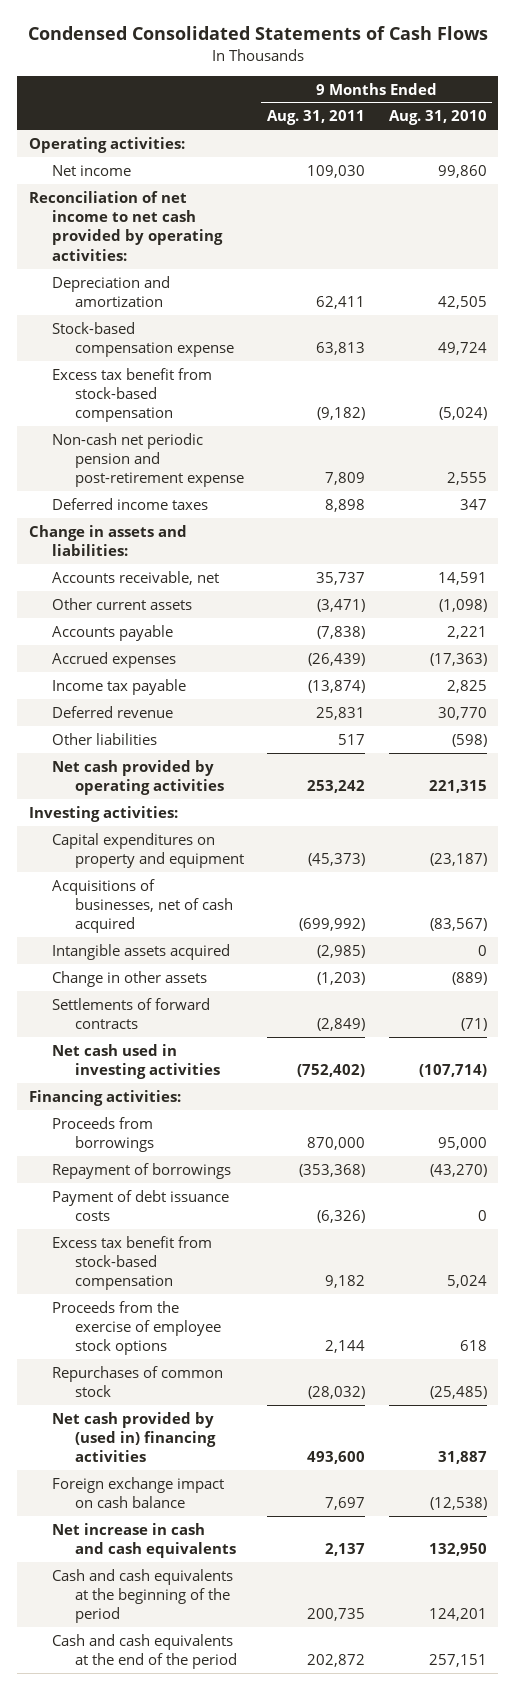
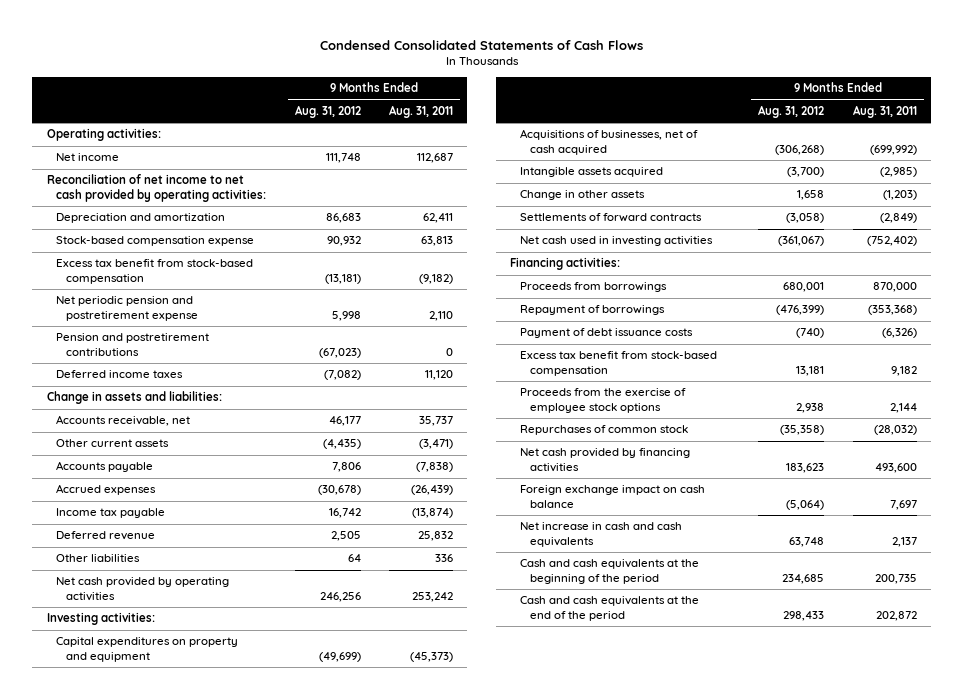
- | 9 Months Ended Aug. 31, 2011 | 9 Months Ended Aug. 31, 2010
+ | 9 Months Ended Aug. 31, 2012 | 9 Months Ended Aug. 31, 2011
- Net income | 109,030 | 99,860
+ Net income | 111,748 | 112,687
- Non-cash net periodic pension and post-retirement expense | 7,809 | 2,555
- Deferred income taxes | 8,898 | 347
+ Net periodic pension and postretirement expense | 5,998 | 2,110
+ Pension and postretirement contributions | (67,023) | 0
+ Deferred income taxes | (7,082) | 11,120
- Deferred revenue | 25,831 | 30,770
- Other liabilities | 517 | (598)
+ Deferred revenue | 2,505 | 25,832
+ Other liabilities | 64 | 336
- Net cash provided by (used in) financing activities | 493,600 | 31,887
+ Net cash provided by financing activities | 183,623 | 493,600

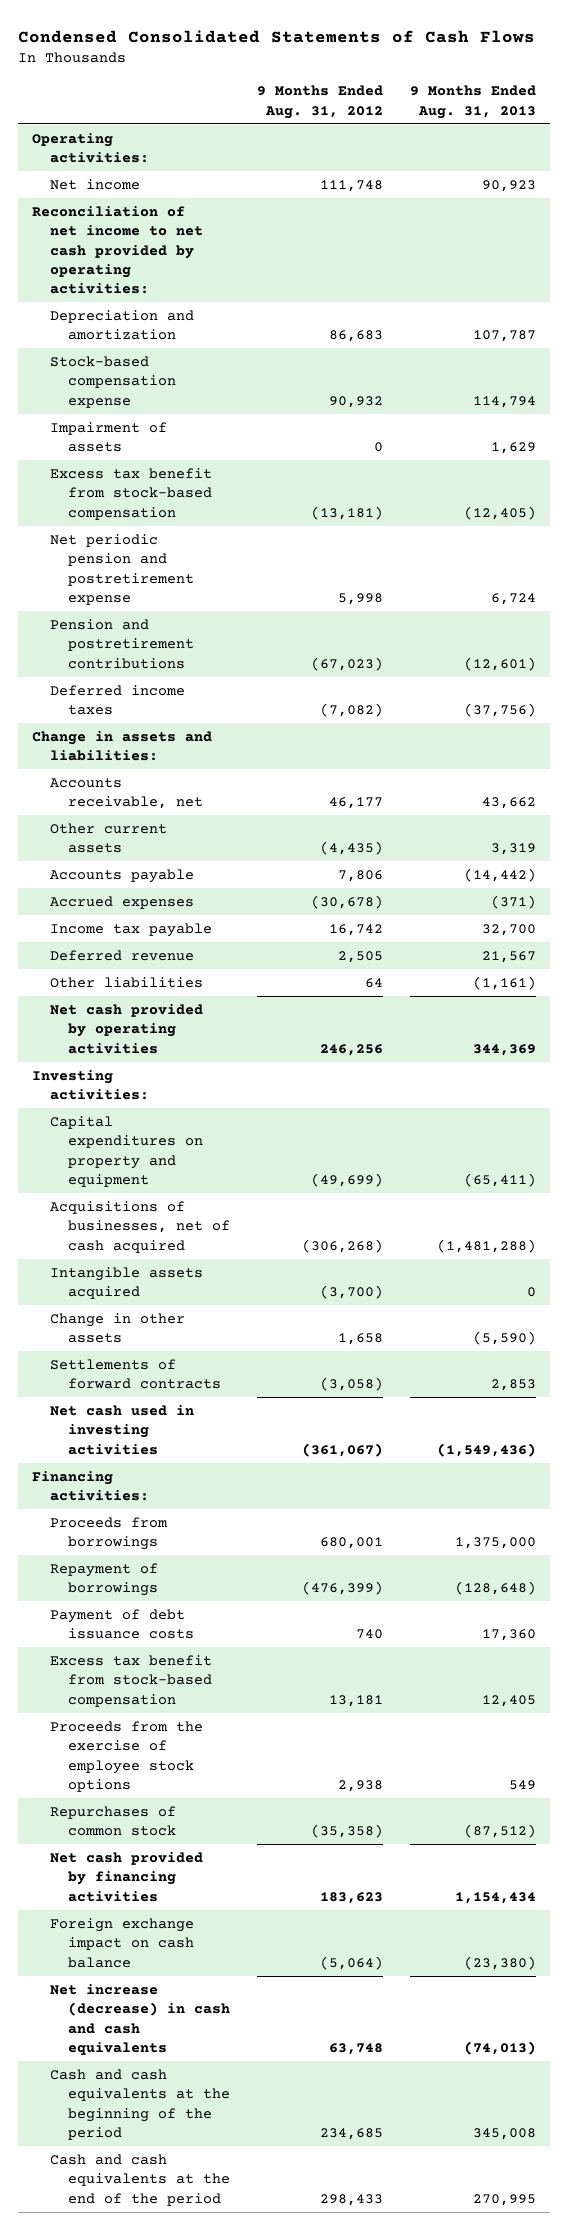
- | 9 Months Ended Aug. 31, 2012 | 9 Months Ended Aug. 31, 2011
+ | 9 Months Ended Aug. 31, 2012 | 9 Months Ended Aug. 31, 2013
+ Impairment of assets | 0 | 1,629
- Payment of debt issuance costs | (740) | (6,326)
+ Payment of debt issuance costs | 740 | 17,360
- Net increase in cash and cash equivalents | 63,748 | 2,137
+ Net increase (decrease) in cash and cash equivalents | 63,748 | (74,013)

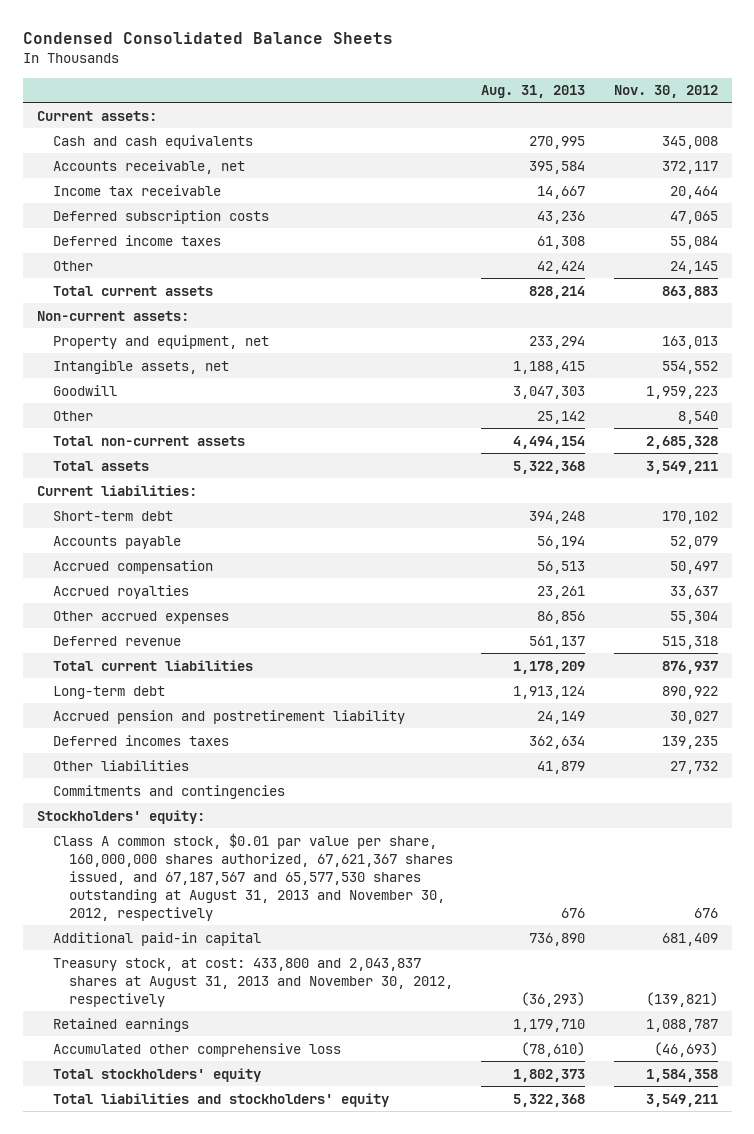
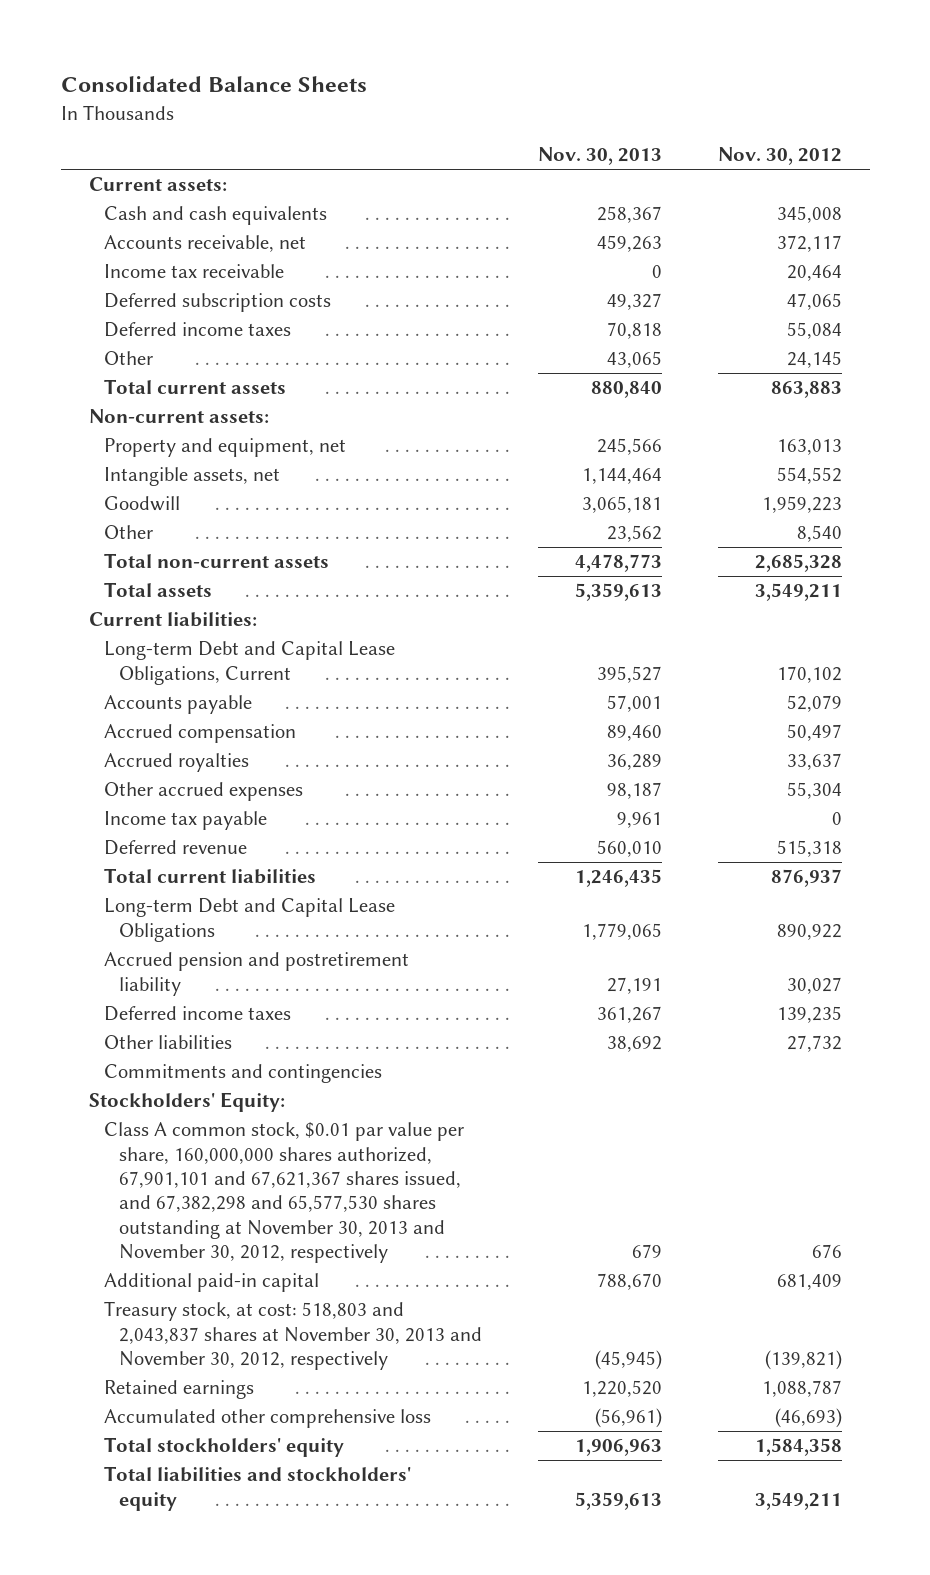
- Condensed Consolidated Balance Sheets
+ Consolidated Balance Sheets
- | Aug. 31, 2013 | Nov. 30, 2012
+ | Nov. 30, 2013 | Nov. 30, 2012
- Short-term debt | 394,248 | 170,102
+ Long-term Debt and Capital Lease Obligations, Current | 395,527 | 170,102
+ Income tax payable | 9,961 | 0
- Long-term debt | 1,913,124 | 890,922
+ Long-term Debt and Capital Lease Obligations | 1,779,065 | 890,922
- Deferred incomes taxes | 362,634 | 139,235
+ Deferred income taxes | 361,267 | 139,235
- Stockholders' equity:
- Class A common stock, $0.01 par value per share, 160,000,000 shares authorized, 67,621,367 shares issued, and 67,187,567 and 65,577,530 shares outstanding at August 31, 2013 and November 30, 2012, respectively | 676 | 676
+ Stockholders' Equity:
+ Class A common stock, $0.01 par value per share, 160,000,000 shares authorized, 67,901,101 and 67,621,367 shares issued, and 67,382,298 and 65,577,530 shares outstanding at November 30, 2013 and November 30, 2012, respectively | 679 | 676
- Treasury stock, at cost: 433,800 and 2,043,837 shares at August 31, 2013 and November 30, 2012, respectively | (36,293) | (139,821)
+ Treasury stock, at cost: 518,803 and 2,043,837 shares at November 30, 2013 and November 30, 2012, respectively | (45,945) | (139,821)

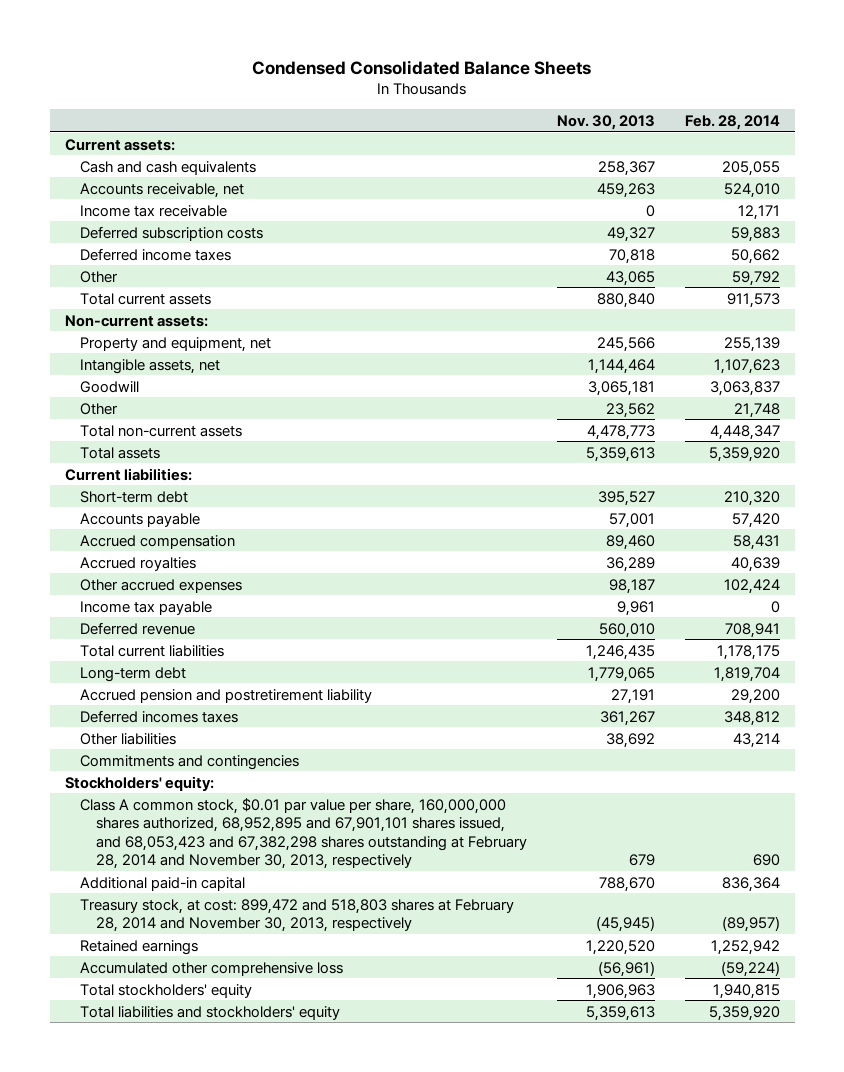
- Consolidated Balance Sheets
+ Condensed Consolidated Balance Sheets
- | Nov. 30, 2013 | Nov. 30, 2012
+ | Nov. 30, 2013 | Feb. 28, 2014
- Long-term Debt and Capital Lease Obligations, Current | 395,527 | 170,102
+ Short-term debt | 395,527 | 210,320
- Long-term Debt and Capital Lease Obligations | 1,779,065 | 890,922
+ Long-term debt | 1,779,065 | 1,819,704
- Deferred income taxes | 361,267 | 139,235
+ Deferred incomes taxes | 361,267 | 348,812
- Stockholders' Equity:
- Class A common stock, $0.01 par value per share, 160,000,000 shares authorized, 67,901,101 and 67,621,367 shares issued, and 67,382,298 and 65,577,530 shares outstanding at November 30, 2013 and November 30, 2012, respectively | 679 | 676
+ Stockholders' equity:
+ Class A common stock, $0.01 par value per share, 160,000,000 shares authorized, 68,952,895 and 67,901,101 shares issued, and 68,053,423 and 67,382,298 shares outstanding at February 28, 2014 and November 30, 2013, respectively | 679 | 690
- Treasury stock, at cost: 518,803 and 2,043,837 shares at November 30, 2013 and November 30, 2012, respectively | (45,945) | (139,821)
+ Treasury stock, at cost: 899,472 and 518,803 shares at February 28, 2014 and November 30, 2013, respectively | (45,945) | (89,957)

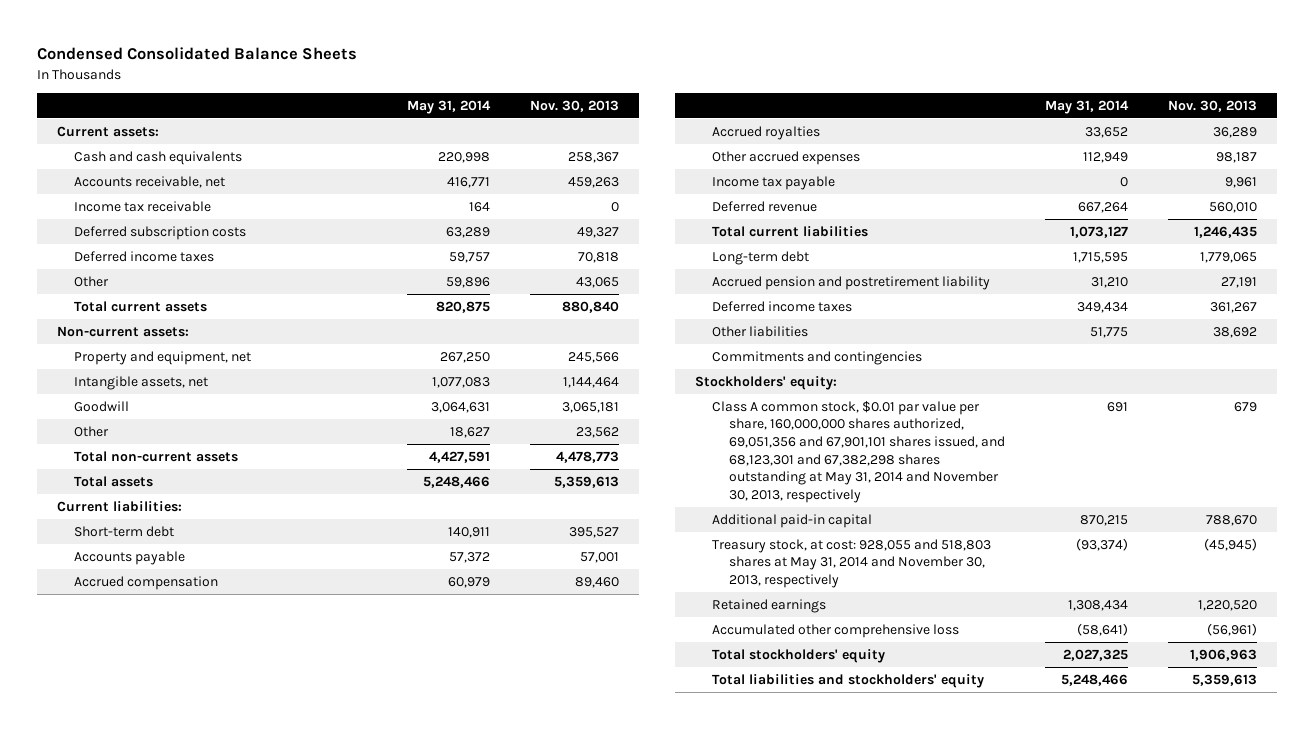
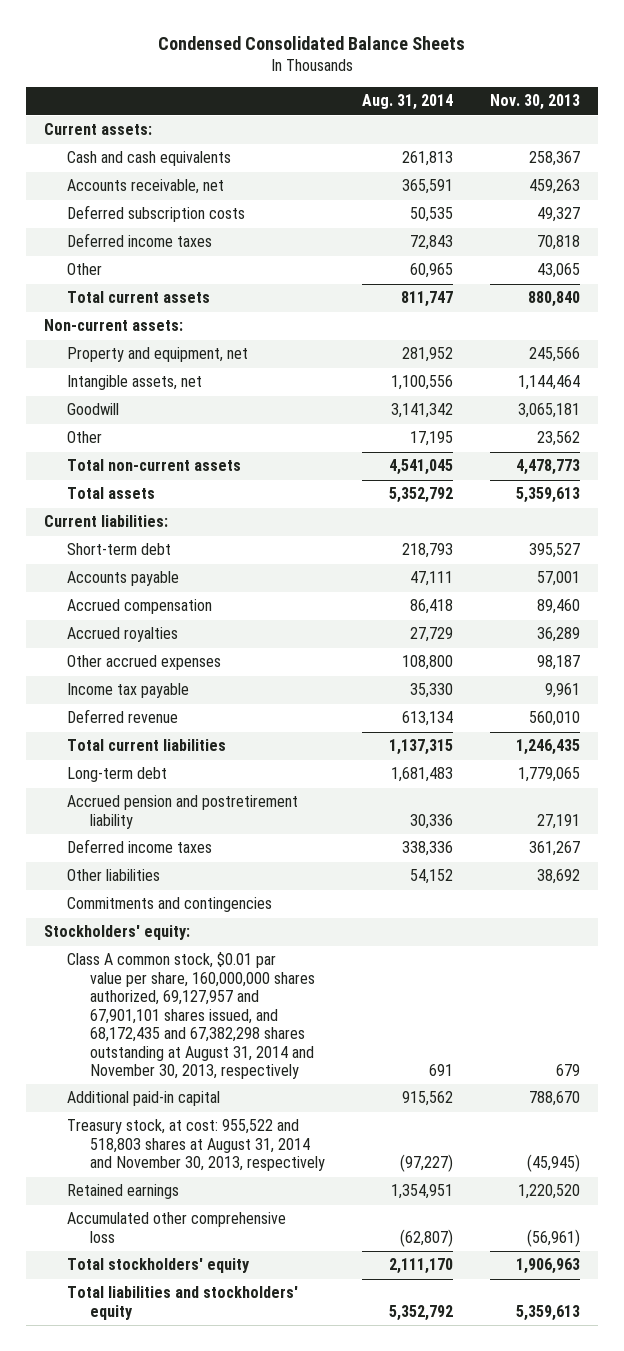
- | May 31, 2014 | Nov. 30, 2013
+ | Aug. 31, 2014 | Nov. 30, 2013
- Income tax receivable | 164 | 0
- Class A common stock, $0.01 par value per share, 160,000,000 shares authorized, 69,051,356 and 67,901,101 shares issued, and 68,123,301 and 67,382,298 shares outstanding at May 31, 2014 and November 30, 2013, respectively | 691 | 679
+ Class A common stock, $0.01 par value per share, 160,000,000 shares authorized, 69,127,957 and 67,901,101 shares issued, and 68,172,435 and 67,382,298 shares outstanding at August 31, 2014 and November 30, 2013, respectively | 691 | 679
- Treasury stock, at cost: 928,055 and 518,803 shares at May 31, 2014 and November 30, 2013, respectively | (93,374) | (45,945)
+ Treasury stock, at cost: 955,522 and 518,803 shares at August 31, 2014 and November 30, 2013, respectively | (97,227) | (45,945)

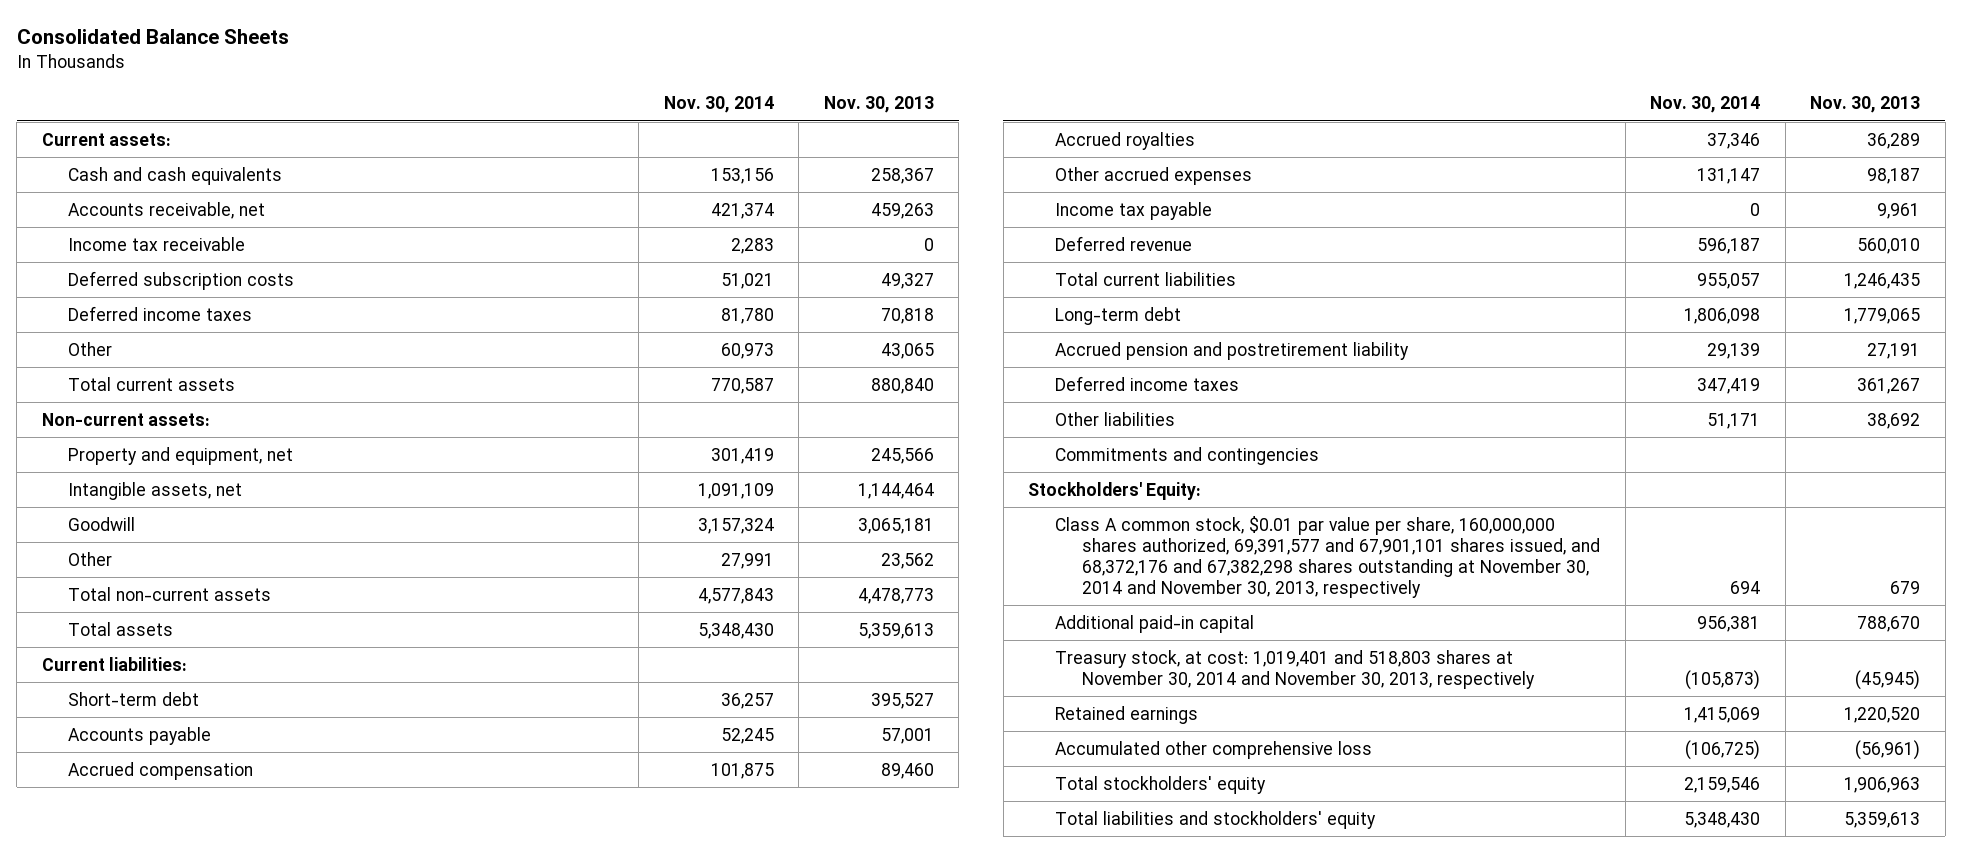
- Condensed Consolidated Balance Sheets
+ Consolidated Balance Sheets
- | Aug. 31, 2014 | Nov. 30, 2013
+ | Nov. 30, 2014 | Nov. 30, 2013
+ Income tax receivable | 2,283 | 0
- Stockholders' equity:
- Class A common stock, $0.01 par value per share, 160,000,000 shares authorized, 69,127,957 and 67,901,101 shares issued, and 68,172,435 and 67,382,298 shares outstanding at August 31, 2014 and November 30, 2013, respectively | 691 | 679
+ Stockholders' Equity:
+ Class A common stock, $0.01 par value per share, 160,000,000 shares authorized, 69,391,577 and 67,901,101 shares issued, and 68,372,176 and 67,382,298 shares outstanding at November 30, 2014 and November 30, 2013, respectively | 694 | 679
- Treasury stock, at cost: 955,522 and 518,803 shares at August 31, 2014 and November 30, 2013, respectively | (97,227) | (45,945)
+ Treasury stock, at cost: 1,019,401 and 518,803 shares at November 30, 2014 and November 30, 2013, respectively | (105,873) | (45,945)

